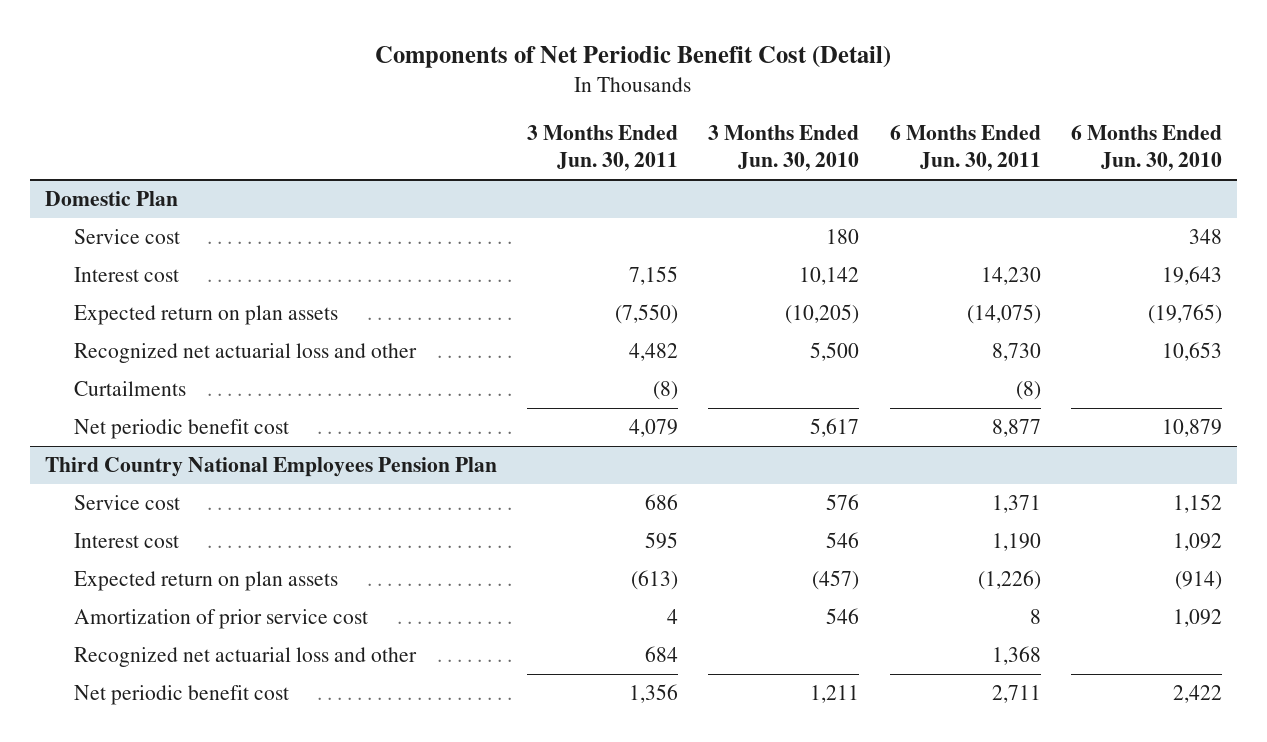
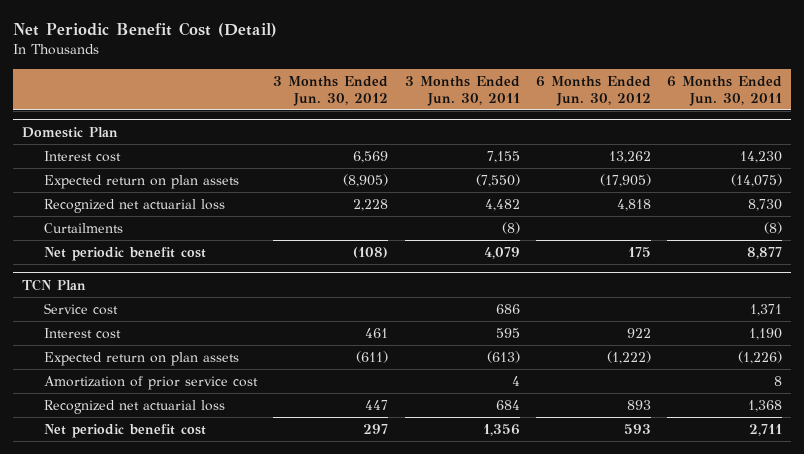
- Components of Net Periodic Benefit Cost (Detail)
+ Net Periodic Benefit Cost (Detail)
- | 3 Months Ended Jun. 30, 2011 | 3 Months Ended Jun. 30, 2010 | 6 Months Ended Jun. 30, 2011 | 6 Months Ended Jun. 30, 2010
+ | 3 Months Ended Jun. 30, 2012 | 3 Months Ended Jun. 30, 2011 | 6 Months Ended Jun. 30, 2012 | 6 Months Ended Jun. 30, 2011
@ Domestic Plan
- Service cost | | 180 | | 348
- Recognized net actuarial loss and other | 4,482 | 5,500 | 8,730 | 10,653
+ Recognized net actuarial loss | 2,228 | 4,482 | 4,818 | 8,730
- Third Country National Employees Pension Plan
+ TCN Plan
- Recognized net actuarial loss and other | 684 | | 1,368 |
+ Recognized net actuarial loss | 447 | 684 | 893 | 1,368

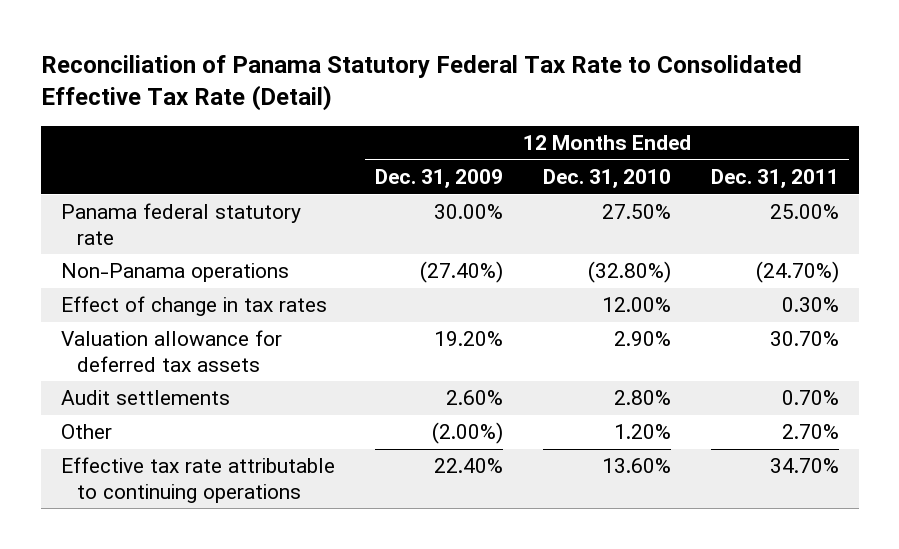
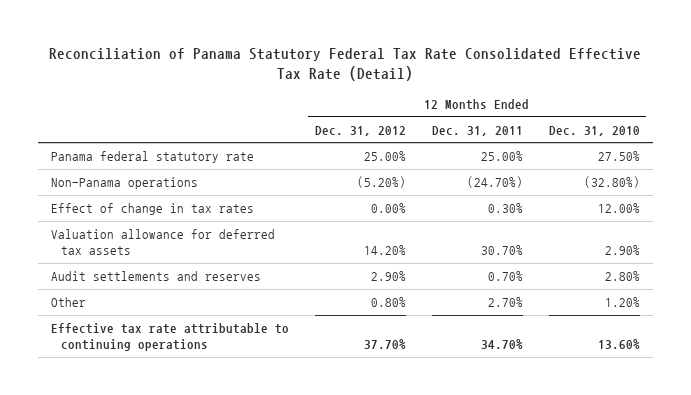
- Reconciliation of Panama Statutory Federal Tax Rate to Consolidated Effective Tax Rate (Detail)
+ Reconciliation of Panama Statutory Federal Tax Rate Consolidated Effective Tax Rate (Detail)
- | 12 Months Ended Dec. 31, 2009 | 12 Months Ended Dec. 31, 2010 | 12 Months Ended Dec. 31, 2011
+ | 12 Months Ended Dec. 31, 2012 | 12 Months Ended Dec. 31, 2011 | 12 Months Ended Dec. 31, 2010
- Audit settlements | 2.60% | 2.80% | 0.70%
+ Audit settlements and reserves | 2.90% | 0.70% | 2.80%

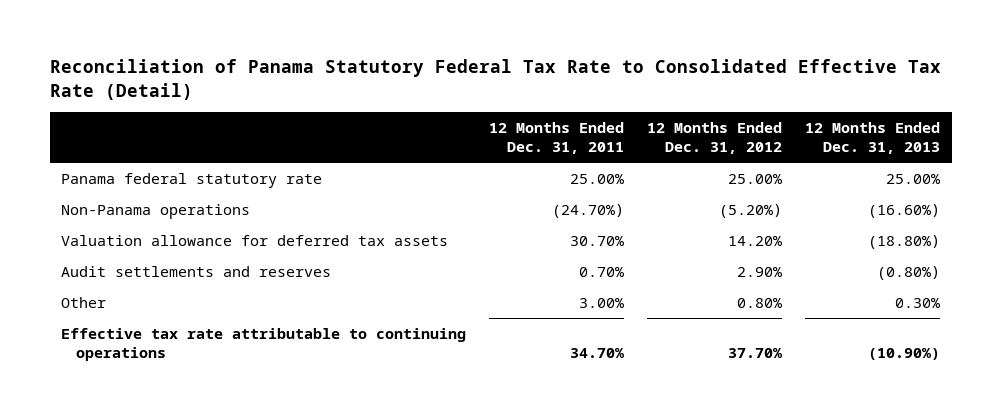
- Reconciliation of Panama Statutory Federal Tax Rate Consolidated Effective Tax Rate (Detail)
+ Reconciliation of Panama Statutory Federal Tax Rate to Consolidated Effective Tax Rate (Detail)
- | 12 Months Ended Dec. 31, 2012 | 12 Months Ended Dec. 31, 2011 | 12 Months Ended Dec. 31, 2010
+ | 12 Months Ended Dec. 31, 2011 | 12 Months Ended Dec. 31, 2012 | 12 Months Ended Dec. 31, 2013
- Effect of change in tax rates | 0.00% | 0.30% | 12.00%
- Other | 0.80% | 2.70% | 1.20%
+ Other | 3.00% | 0.80% | 0.30%

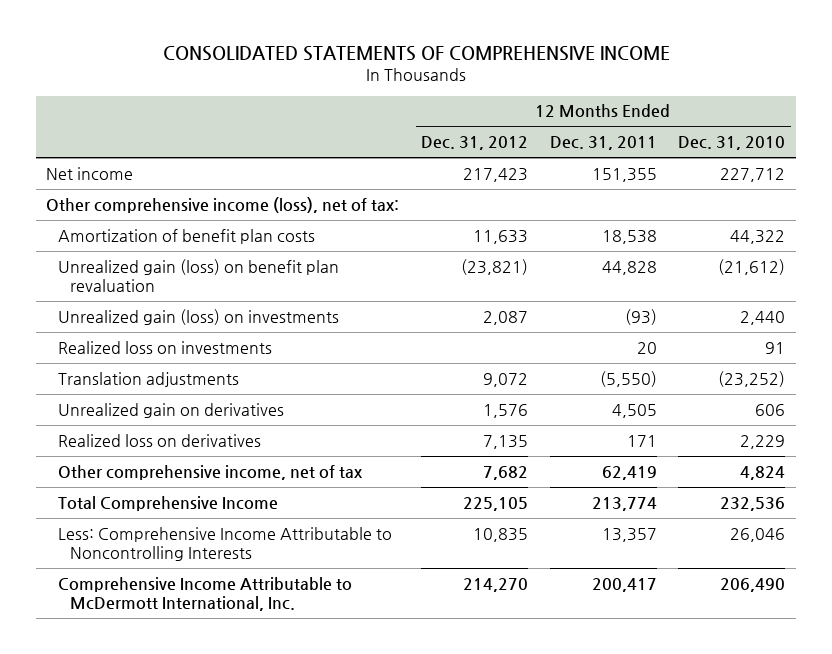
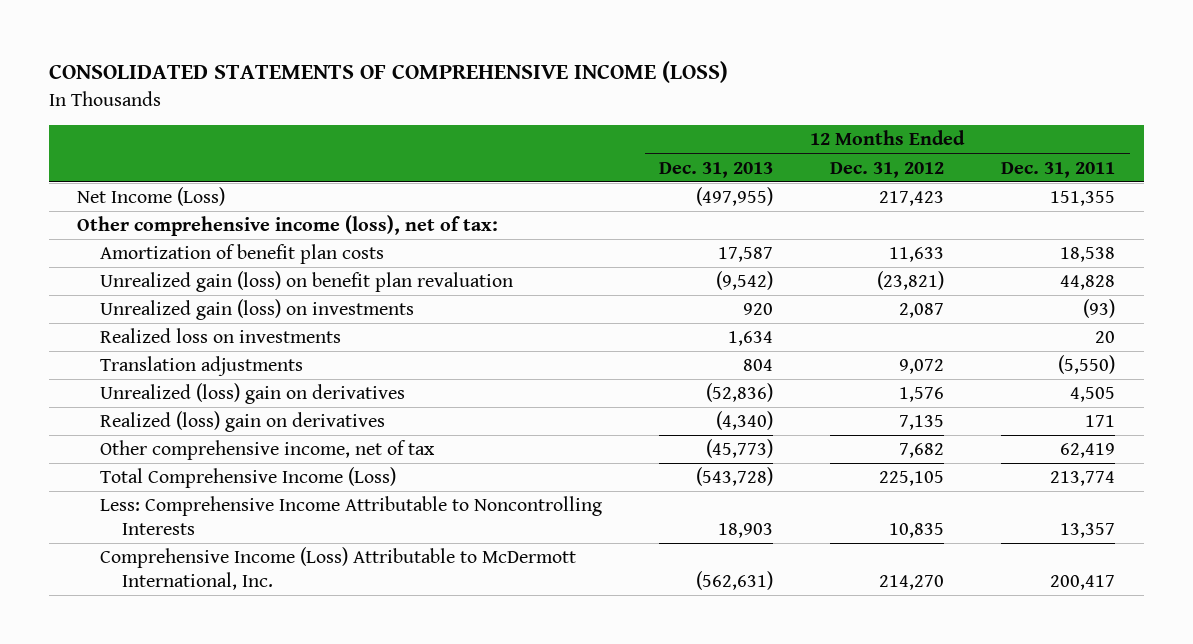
- CONSOLIDATED STATEMENTS OF COMPREHENSIVE INCOME
+ CONSOLIDATED STATEMENTS OF COMPREHENSIVE INCOME (LOSS)
- | 12 Months Ended Dec. 31, 2012 | 12 Months Ended Dec. 31, 2011 | 12 Months Ended Dec. 31, 2010
+ | 12 Months Ended Dec. 31, 2013 | 12 Months Ended Dec. 31, 2012 | 12 Months Ended Dec. 31, 2011
- Net income | 217,423 | 151,355 | 227,712
+ Net Income (Loss) | (497,955) | 217,423 | 151,355
- Unrealized gain on derivatives | 1,576 | 4,505 | 606
- Realized loss on derivatives | 7,135 | 171 | 2,229
+ Unrealized (loss) gain on derivatives | (52,836) | 1,576 | 4,505
+ Realized (loss) gain on derivatives | (4,340) | 7,135 | 171
- Total Comprehensive Income | 225,105 | 213,774 | 232,536
+ Total Comprehensive Income (Loss) | (543,728) | 225,105 | 213,774
- Comprehensive Income Attributable to McDermott International, Inc. | 214,270 | 200,417 | 206,490
+ Comprehensive Income (Loss) Attributable to McDermott International, Inc. | (562,631) | 214,270 | 200,417

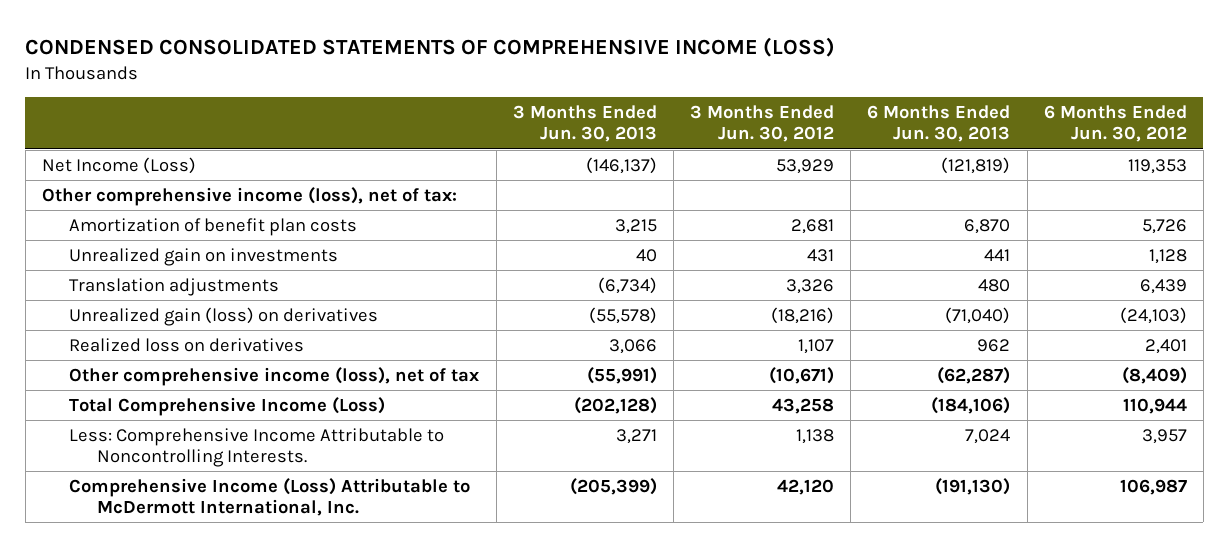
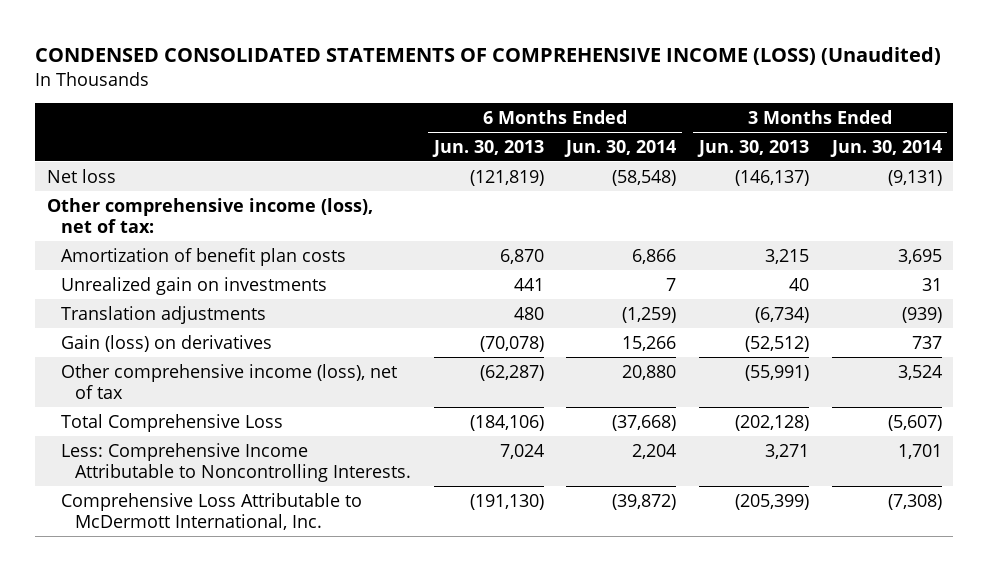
- CONDENSED CONSOLIDATED STATEMENTS OF COMPREHENSIVE INCOME (LOSS)
+ CONDENSED CONSOLIDATED STATEMENTS OF COMPREHENSIVE INCOME (LOSS) (Unaudited)
- | 3 Months Ended Jun. 30, 2013 | 3 Months Ended Jun. 30, 2012 | 6 Months Ended Jun. 30, 2013 | 6 Months Ended Jun. 30, 2012
+ | 6 Months Ended Jun. 30, 2013 | 6 Months Ended Jun. 30, 2014 | 3 Months Ended Jun. 30, 2013 | 3 Months Ended Jun. 30, 2014
- Net Income (Loss) | (146,137) | 53,929 | (121,819) | 119,353
+ Net loss | (121,819) | (58,548) | (146,137) | (9,131)
- Unrealized gain (loss) on derivatives | (55,578) | (18,216) | (71,040) | (24,103)
- Realized loss on derivatives | 3,066 | 1,107 | 962 | 2,401
+ Gain (loss) on derivatives | (70,078) | 15,266 | (52,512) | 737
- Total Comprehensive Income (Loss) | (202,128) | 43,258 | (184,106) | 110,944
+ Total Comprehensive Loss | (184,106) | (37,668) | (202,128) | (5,607)
- Comprehensive Income (Loss) Attributable to McDermott International, Inc. | (205,399) | 42,120 | (191,130) | 106,987
+ Comprehensive Loss Attributable to McDermott International, Inc. | (191,130) | (39,872) | (205,399) | (7,308)

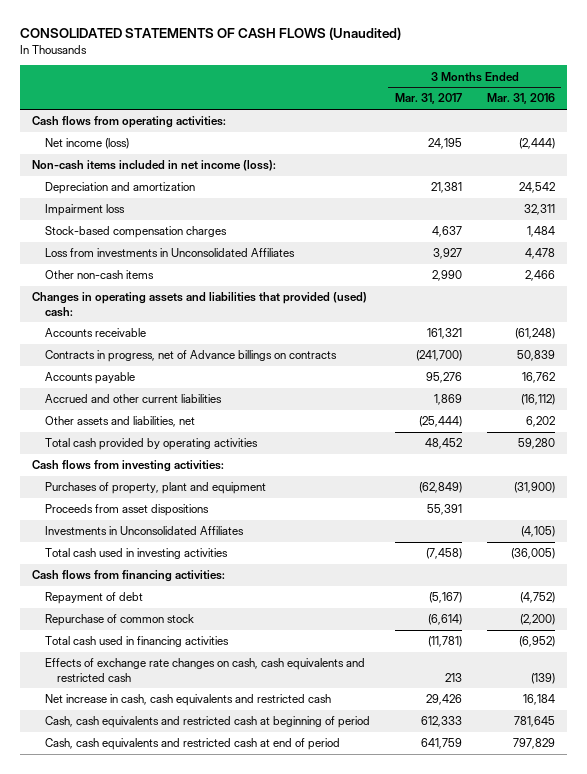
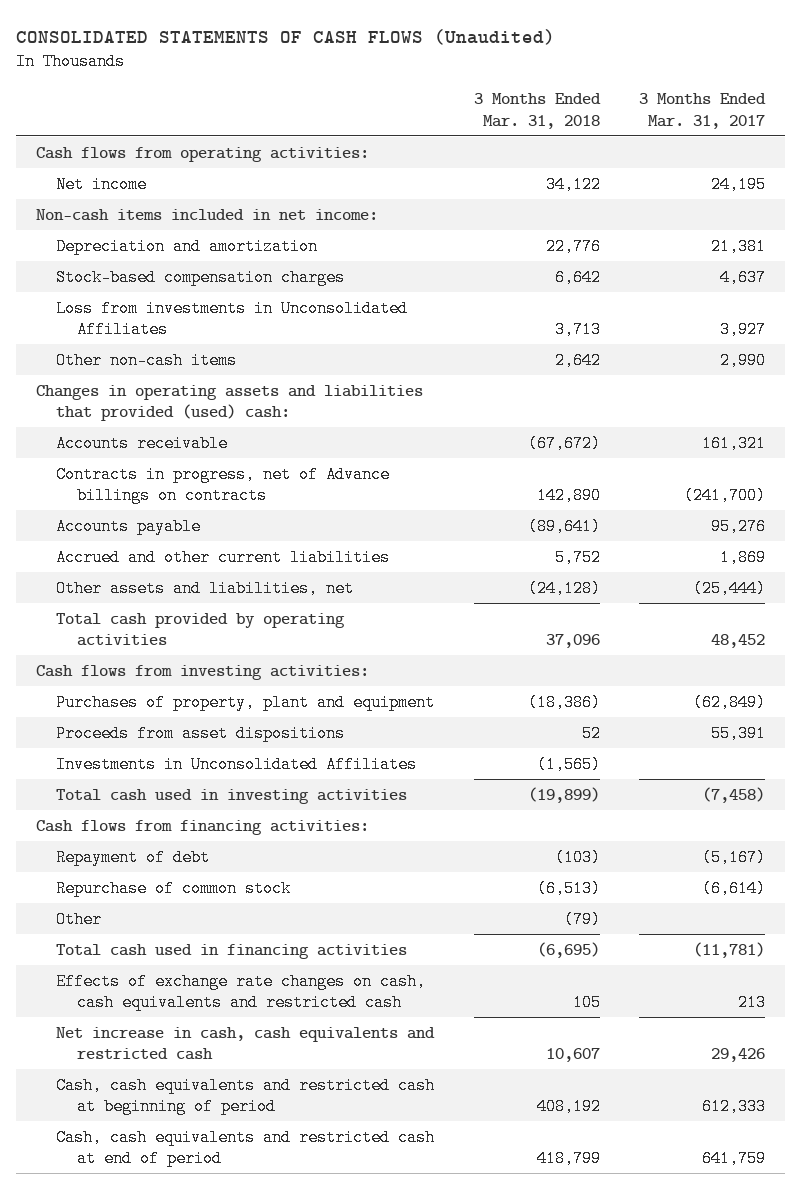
- | 3 Months Ended Mar. 31, 2017 | 3 Months Ended Mar. 31, 2016
+ | 3 Months Ended Mar. 31, 2018 | 3 Months Ended Mar. 31, 2017
- Net income (loss) | 24,195 | (2,444)
- Non-cash items included in net income (loss):
+ Net income | 34,122 | 24,195
+ Non-cash items included in net income:
- Impairment loss | | 32,311
+ Other | (79) |

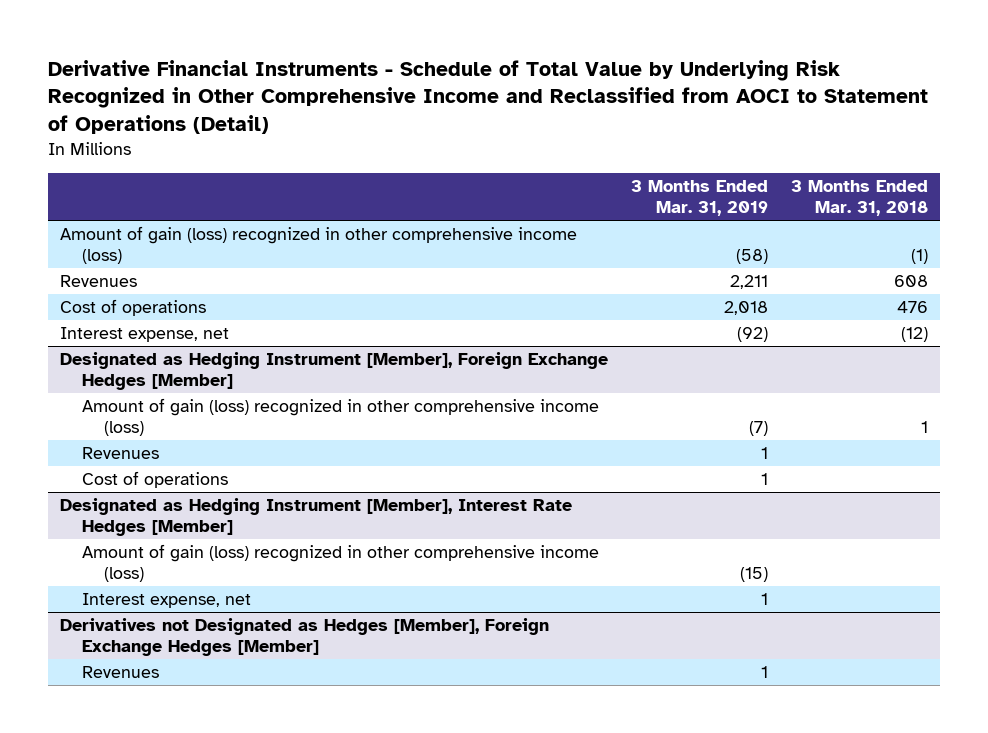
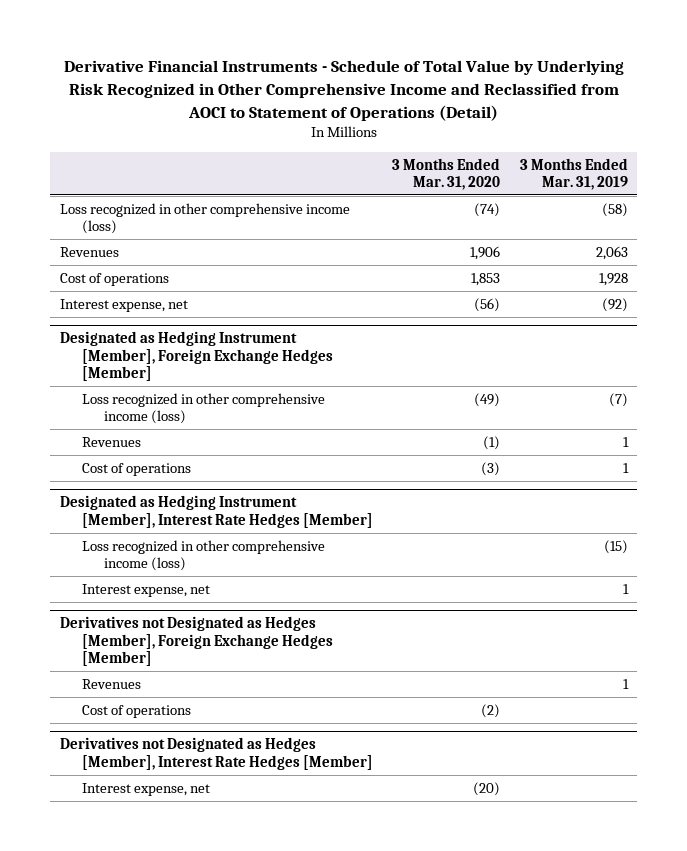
- | 3 Months Ended Mar. 31, 2019 | 3 Months Ended Mar. 31, 2018
+ | 3 Months Ended Mar. 31, 2020 | 3 Months Ended Mar. 31, 2019
- Amount of gain (loss) recognized in other comprehensive income (loss) | (58) | (1)
- Revenues | 2,211 | 608
- Cost of operations | 2,018 | 476
+ Loss recognized in other comprehensive income (loss) | (74) | (58)
+ Revenues | 1,906 | 2,063
+ Cost of operations | 1,853 | 1,928
@ Designated as Hedging Instrument [Member], Foreign Exchange Hedges [Member]
- Amount of gain (loss) recognized in other comprehensive income (loss) | (7) | 1
+ Loss recognized in other comprehensive income (loss) | (49) | (7)
@ Designated as Hedging Instrument [Member], Interest Rate Hedges [Member]
- Amount of gain (loss) recognized in other comprehensive income (loss) | (15) |
+ Loss recognized in other comprehensive income (loss) | | (15)
@ Derivatives not Designated as Hedges [Member], Foreign Exchange Hedges [Member]
+ Cost of operations | (2) |
+ Derivatives not Designated as Hedges [Member], Interest Rate Hedges [Member]
+ Interest expense, net | (20) |

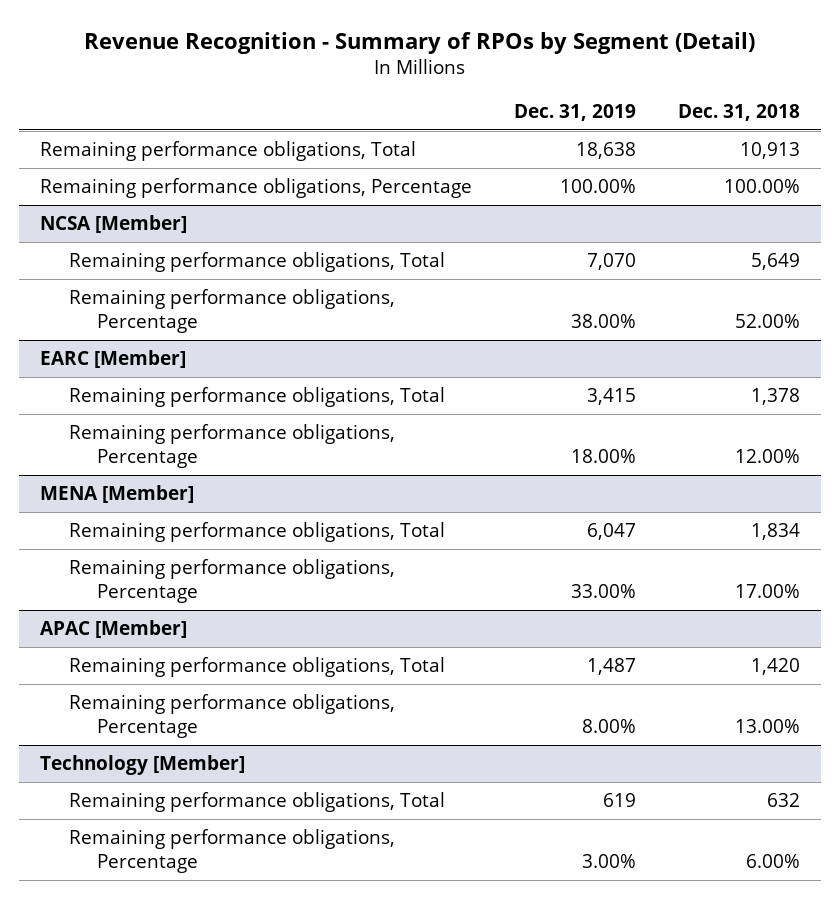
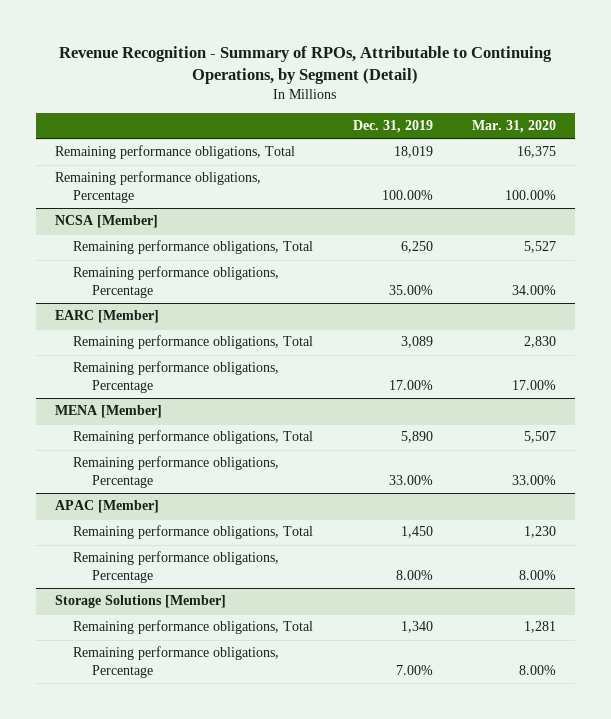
- Revenue Recognition - Summary of RPOs by Segment (Detail)
+ Revenue Recognition - Summary of RPOs, Attributable to Continuing Operations, by Segment (Detail)
- | Dec. 31, 2019 | Dec. 31, 2018
+ | Dec. 31, 2019 | Mar. 31, 2020
- Remaining performance obligations, Total | 18,638 | 10,913
+ Remaining performance obligations, Total | 18,019 | 16,375
@ NCSA [Member]
- Remaining performance obligations, Total | 7,070 | 5,649
- Remaining performance obligations, Percentage | 38.00% | 52.00%
+ Remaining performance obligations, Total | 6,250 | 5,527
+ Remaining performance obligations, Percentage | 35.00% | 34.00%
@ EARC [Member]
- Remaining performance obligations, Total | 3,415 | 1,378
- Remaining performance obligations, Percentage | 18.00% | 12.00%
+ Remaining performance obligations, Total | 3,089 | 2,830
+ Remaining performance obligations, Percentage | 17.00% | 17.00%
@ MENA [Member]
- Remaining performance obligations, Total | 6,047 | 1,834
+ Remaining performance obligations, Total | 5,890 | 5,507
@ APAC [Member]
- Remaining performance obligations, Total | 1,487 | 1,420
+ Remaining performance obligations, Total | 1,450 | 1,230
- Technology [Member]
- Remaining performance obligations, Total | 619 | 632
- Remaining performance obligations, Percentage | 3.00% | 6.00%
+ Storage Solutions [Member]
+ Remaining performance obligations, Total | 1,340 | 1,281
+ Remaining performance obligations, Percentage | 7.00% | 8.00%

